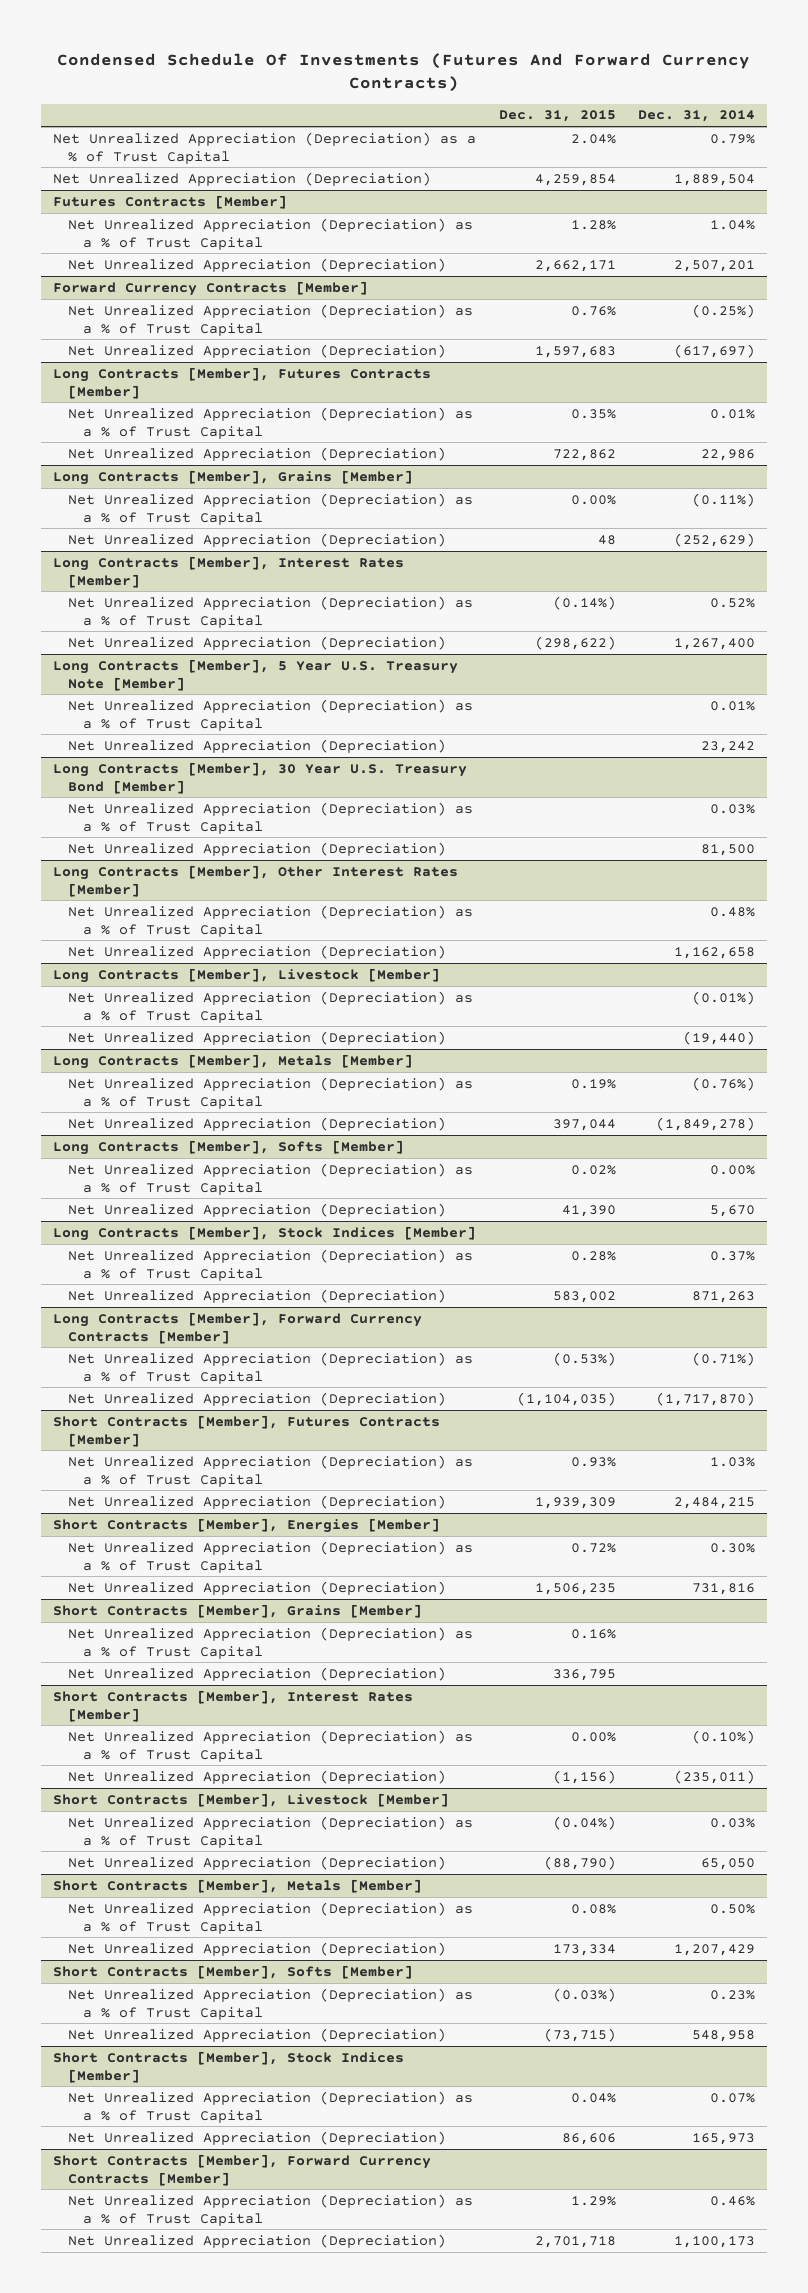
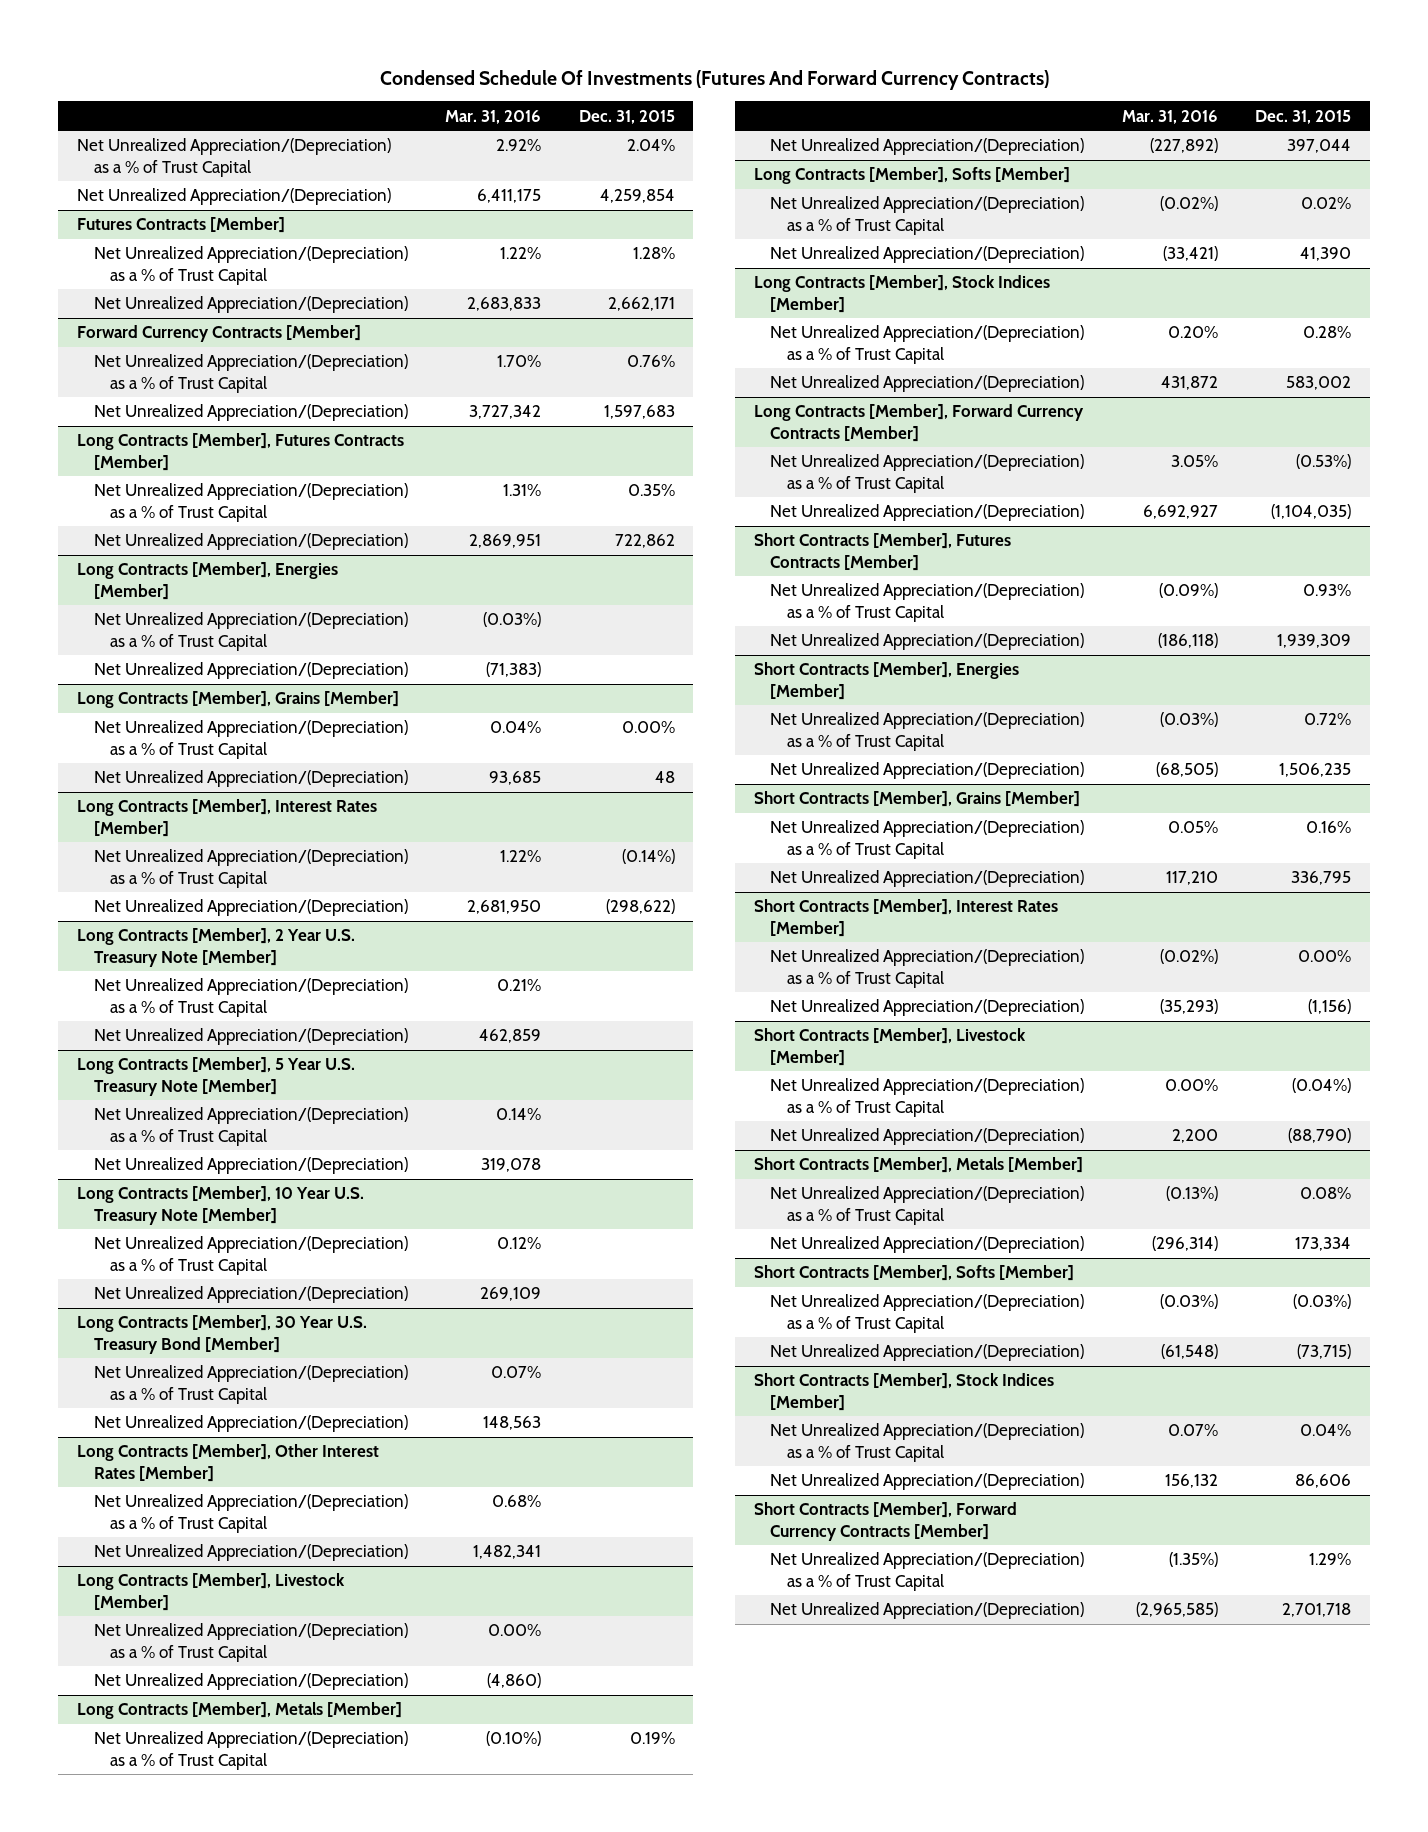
- | Dec. 31, 2015 | Dec. 31, 2014
+ | Mar. 31, 2016 | Dec. 31, 2015
- Net Unrealized Appreciation (Depreciation) as a % of Trust Capital | 2.04% | 0.79%
- Net Unrealized Appreciation (Depreciation) | 4,259,854 | 1,889,504
+ Net Unrealized Appreciation/(Depreciation) as a % of Trust Capital | 2.92% | 2.04%
+ Net Unrealized Appreciation/(Depreciation) | 6,411,175 | 4,259,854
@ Futures Contracts [Member]
- Net Unrealized Appreciation (Depreciation) as a % of Trust Capital | 1.28% | 1.04%
- Net Unrealized Appreciation (Depreciation) | 2,662,171 | 2,507,201
+ Net Unrealized Appreciation/(Depreciation) as a % of Trust Capital | 1.22% | 1.28%
+ Net Unrealized Appreciation/(Depreciation) | 2,683,833 | 2,662,171
@ Forward Currency Contracts [Member]
- Net Unrealized Appreciation (Depreciation) as a % of Trust Capital | 0.76% | (0.25%)
- Net Unrealized Appreciation (Depreciation) | 1,597,683 | (617,697)
+ Net Unrealized Appreciation/(Depreciation) as a % of Trust Capital | 1.70% | 0.76%
+ Net Unrealized Appreciation/(Depreciation) | 3,727,342 | 1,597,683
@ Long Contracts [Member], Futures Contracts [Member]
- Net Unrealized Appreciation (Depreciation) as a % of Trust Capital | 0.35% | 0.01%
- Net Unrealized Appreciation (Depreciation) | 722,862 | 22,986
+ Net Unrealized Appreciation/(Depreciation) as a % of Trust Capital | 1.31% | 0.35%
+ Net Unrealized Appreciation/(Depreciation) | 2,869,951 | 722,862
+ Long Contracts [Member], Energies [Member]
+ Net Unrealized Appreciation/(Depreciation) as a % of Trust Capital | (0.03%) |
+ Net Unrealized Appreciation/(Depreciation) | (71,383) |
@ Long Contracts [Member], Grains [Member]
- Net Unrealized Appreciation (Depreciation) as a % of Trust Capital | 0.00% | (0.11%)
- Net Unrealized Appreciation (Depreciation) | 48 | (252,629)
+ Net Unrealized Appreciation/(Depreciation) as a % of Trust Capital | 0.04% | 0.00%
+ Net Unrealized Appreciation/(Depreciation) | 93,685 | 48
@ Long Contracts [Member], Interest Rates [Member]
- Net Unrealized Appreciation (Depreciation) as a % of Trust Capital | (0.14%) | 0.52%
- Net Unrealized Appreciation (Depreciation) | (298,622) | 1,267,400
+ Net Unrealized Appreciation/(Depreciation) as a % of Trust Capital | 1.22% | (0.14%)
+ Net Unrealized Appreciation/(Depreciation) | 2,681,950 | (298,622)
+ Long Contracts [Member], 2 Year U.S. Treasury Note [Member]
+ Net Unrealized Appreciation/(Depreciation) as a % of Trust Capital | 0.21% |
+ Net Unrealized Appreciation/(Depreciation) | 462,859 |
@ Long Contracts [Member], 5 Year U.S. Treasury Note [Member]
- Net Unrealized Appreciation (Depreciation) as a % of Trust Capital | | 0.01%
- Net Unrealized Appreciation (Depreciation) | | 23,242
+ Net Unrealized Appreciation/(Depreciation) as a % of Trust Capital | 0.14% |
+ Net Unrealized Appreciation/(Depreciation) | 319,078 |
+ Long Contracts [Member], 10 Year U.S. Treasury Note [Member]
+ Net Unrealized Appreciation/(Depreciation) as a % of Trust Capital | 0.12% |
+ Net Unrealized Appreciation/(Depreciation) | 269,109 |
@ Long Contracts [Member], 30 Year U.S. Treasury Bond [Member]
- Net Unrealized Appreciation (Depreciation) as a % of Trust Capital | | 0.03%
- Net Unrealized Appreciation (Depreciation) | | 81,500
+ Net Unrealized Appreciation/(Depreciation) as a % of Trust Capital | 0.07% |
+ Net Unrealized Appreciation/(Depreciation) | 148,563 |
@ Long Contracts [Member], Other Interest Rates [Member]
- Net Unrealized Appreciation (Depreciation) as a % of Trust Capital | | 0.48%
- Net Unrealized Appreciation (Depreciation) | | 1,162,658
+ Net Unrealized Appreciation/(Depreciation) as a % of Trust Capital | 0.68% |
+ Net Unrealized Appreciation/(Depreciation) | 1,482,341 |
@ Long Contracts [Member], Livestock [Member]
- Net Unrealized Appreciation (Depreciation) as a % of Trust Capital | | (0.01%)
- Net Unrealized Appreciation (Depreciation) | | (19,440)
+ Net Unrealized Appreciation/(Depreciation) as a % of Trust Capital | 0.00% |
+ Net Unrealized Appreciation/(Depreciation) | (4,860) |
@ Long Contracts [Member], Metals [Member]
- Net Unrealized Appreciation (Depreciation) as a % of Trust Capital | 0.19% | (0.76%)
- Net Unrealized Appreciation (Depreciation) | 397,044 | (1,849,278)
+ Net Unrealized Appreciation/(Depreciation) as a % of Trust Capital | (0.10%) | 0.19%
+ Net Unrealized Appreciation/(Depreciation) | (227,892) | 397,044
@ Long Contracts [Member], Softs [Member]
- Net Unrealized Appreciation (Depreciation) as a % of Trust Capital | 0.02% | 0.00%
- Net Unrealized Appreciation (Depreciation) | 41,390 | 5,670
+ Net Unrealized Appreciation/(Depreciation) as a % of Trust Capital | (0.02%) | 0.02%
+ Net Unrealized Appreciation/(Depreciation) | (33,421) | 41,390
@ Long Contracts [Member], Stock Indices [Member]
- Net Unrealized Appreciation (Depreciation) as a % of Trust Capital | 0.28% | 0.37%
- Net Unrealized Appreciation (Depreciation) | 583,002 | 871,263
+ Net Unrealized Appreciation/(Depreciation) as a % of Trust Capital | 0.20% | 0.28%
+ Net Unrealized Appreciation/(Depreciation) | 431,872 | 583,002
@ Long Contracts [Member], Forward Currency Contracts [Member]
- Net Unrealized Appreciation (Depreciation) as a % of Trust Capital | (0.53%) | (0.71%)
- Net Unrealized Appreciation (Depreciation) | (1,104,035) | (1,717,870)
+ Net Unrealized Appreciation/(Depreciation) as a % of Trust Capital | 3.05% | (0.53%)
+ Net Unrealized Appreciation/(Depreciation) | 6,692,927 | (1,104,035)
@ Short Contracts [Member], Futures Contracts [Member]
- Net Unrealized Appreciation (Depreciation) as a % of Trust Capital | 0.93% | 1.03%
- Net Unrealized Appreciation (Depreciation) | 1,939,309 | 2,484,215
+ Net Unrealized Appreciation/(Depreciation) as a % of Trust Capital | (0.09%) | 0.93%
+ Net Unrealized Appreciation/(Depreciation) | (186,118) | 1,939,309
@ Short Contracts [Member], Energies [Member]
- Net Unrealized Appreciation (Depreciation) as a % of Trust Capital | 0.72% | 0.30%
- Net Unrealized Appreciation (Depreciation) | 1,506,235 | 731,816
+ Net Unrealized Appreciation/(Depreciation) as a % of Trust Capital | (0.03%) | 0.72%
+ Net Unrealized Appreciation/(Depreciation) | (68,505) | 1,506,235
@ Short Contracts [Member], Grains [Member]
- Net Unrealized Appreciation (Depreciation) as a % of Trust Capital | 0.16% |
- Net Unrealized Appreciation (Depreciation) | 336,795 |
+ Net Unrealized Appreciation/(Depreciation) as a % of Trust Capital | 0.05% | 0.16%
+ Net Unrealized Appreciation/(Depreciation) | 117,210 | 336,795
@ Short Contracts [Member], Interest Rates [Member]
- Net Unrealized Appreciation (Depreciation) as a % of Trust Capital | 0.00% | (0.10%)
- Net Unrealized Appreciation (Depreciation) | (1,156) | (235,011)
+ Net Unrealized Appreciation/(Depreciation) as a % of Trust Capital | (0.02%) | 0.00%
+ Net Unrealized Appreciation/(Depreciation) | (35,293) | (1,156)
@ Short Contracts [Member], Livestock [Member]
- Net Unrealized Appreciation (Depreciation) as a % of Trust Capital | (0.04%) | 0.03%
- Net Unrealized Appreciation (Depreciation) | (88,790) | 65,050
+ Net Unrealized Appreciation/(Depreciation) as a % of Trust Capital | 0.00% | (0.04%)
+ Net Unrealized Appreciation/(Depreciation) | 2,200 | (88,790)
@ Short Contracts [Member], Metals [Member]
- Net Unrealized Appreciation (Depreciation) as a % of Trust Capital | 0.08% | 0.50%
- Net Unrealized Appreciation (Depreciation) | 173,334 | 1,207,429
+ Net Unrealized Appreciation/(Depreciation) as a % of Trust Capital | (0.13%) | 0.08%
+ Net Unrealized Appreciation/(Depreciation) | (296,314) | 173,334
@ Short Contracts [Member], Softs [Member]
- Net Unrealized Appreciation (Depreciation) as a % of Trust Capital | (0.03%) | 0.23%
- Net Unrealized Appreciation (Depreciation) | (73,715) | 548,958
+ Net Unrealized Appreciation/(Depreciation) as a % of Trust Capital | (0.03%) | (0.03%)
+ Net Unrealized Appreciation/(Depreciation) | (61,548) | (73,715)
@ Short Contracts [Member], Stock Indices [Member]
- Net Unrealized Appreciation (Depreciation) as a % of Trust Capital | 0.04% | 0.07%
- Net Unrealized Appreciation (Depreciation) | 86,606 | 165,973
+ Net Unrealized Appreciation/(Depreciation) as a % of Trust Capital | 0.07% | 0.04%
+ Net Unrealized Appreciation/(Depreciation) | 156,132 | 86,606
@ Short Contracts [Member], Forward Currency Contracts [Member]
- Net Unrealized Appreciation (Depreciation) as a % of Trust Capital | 1.29% | 0.46%
- Net Unrealized Appreciation (Depreciation) | 2,701,718 | 1,100,173
+ Net Unrealized Appreciation/(Depreciation) as a % of Trust Capital | (1.35%) | 1.29%
+ Net Unrealized Appreciation/(Depreciation) | (2,965,585) | 2,701,718

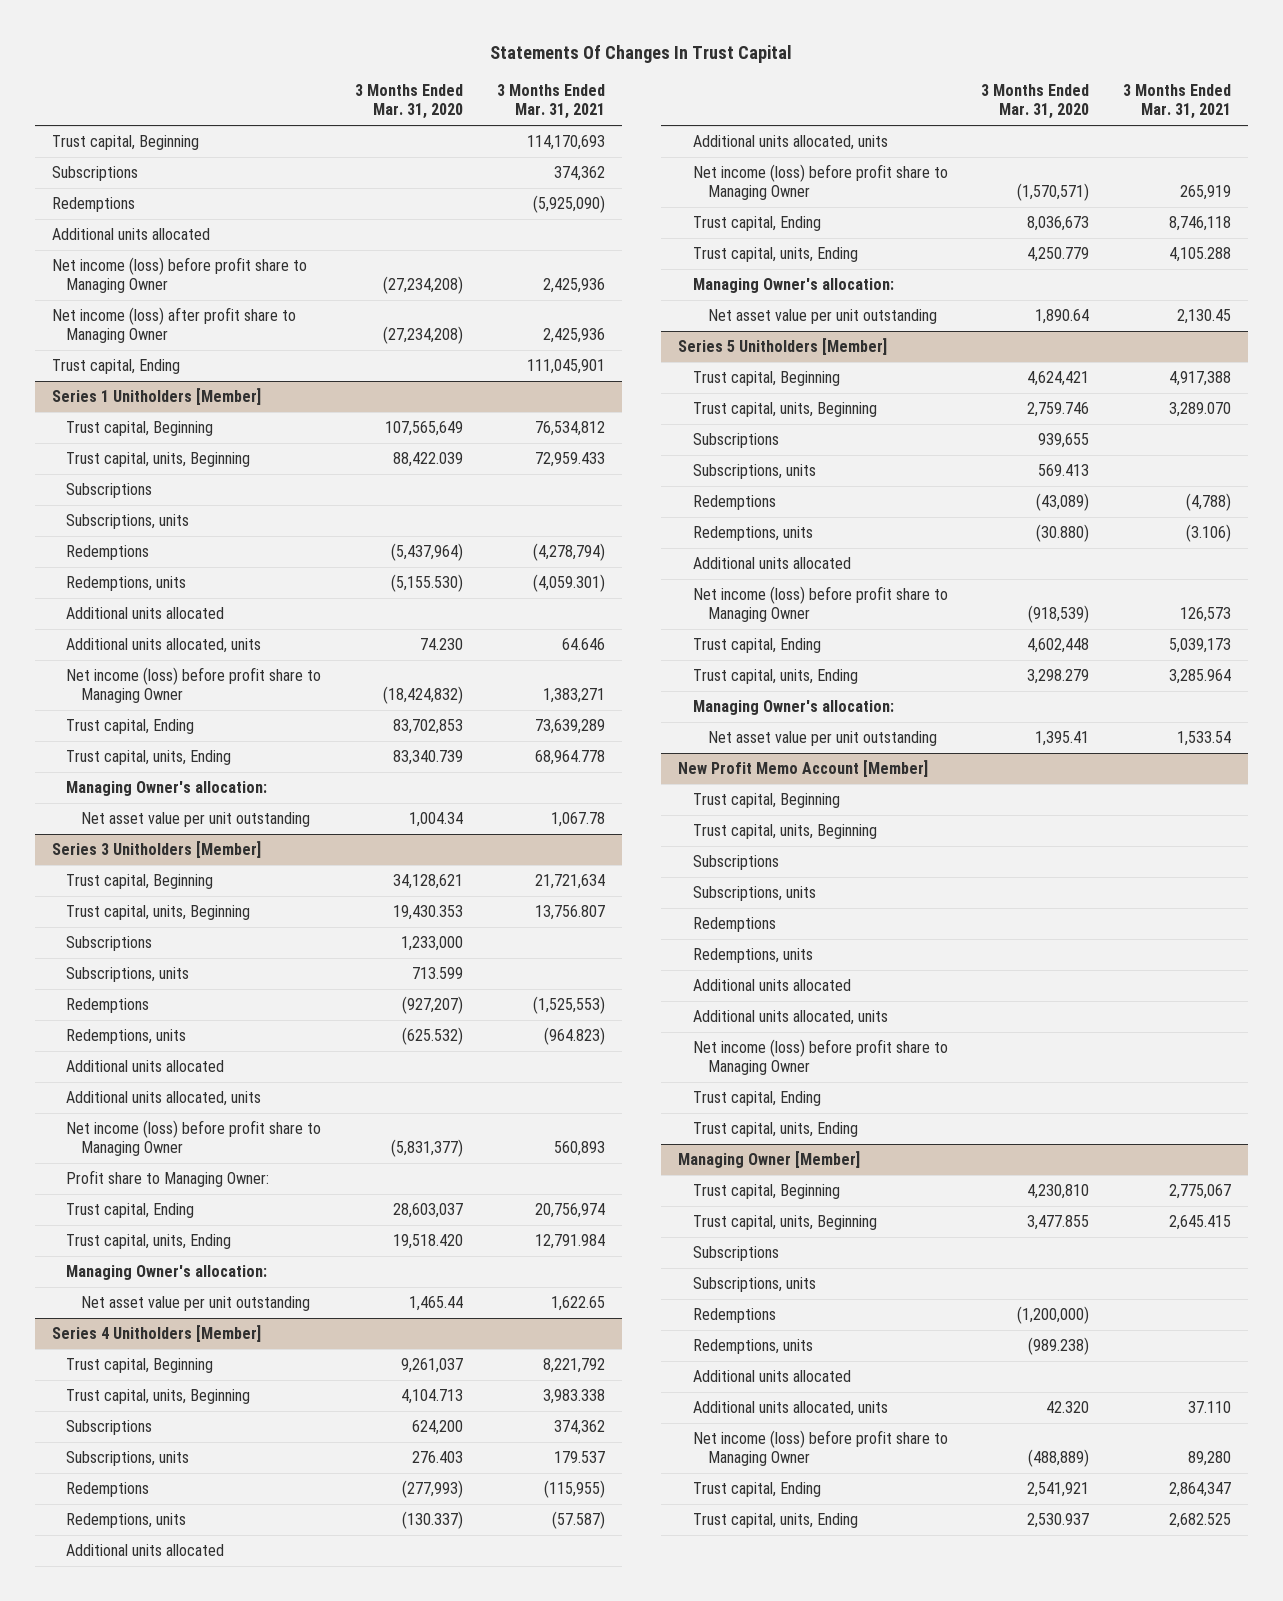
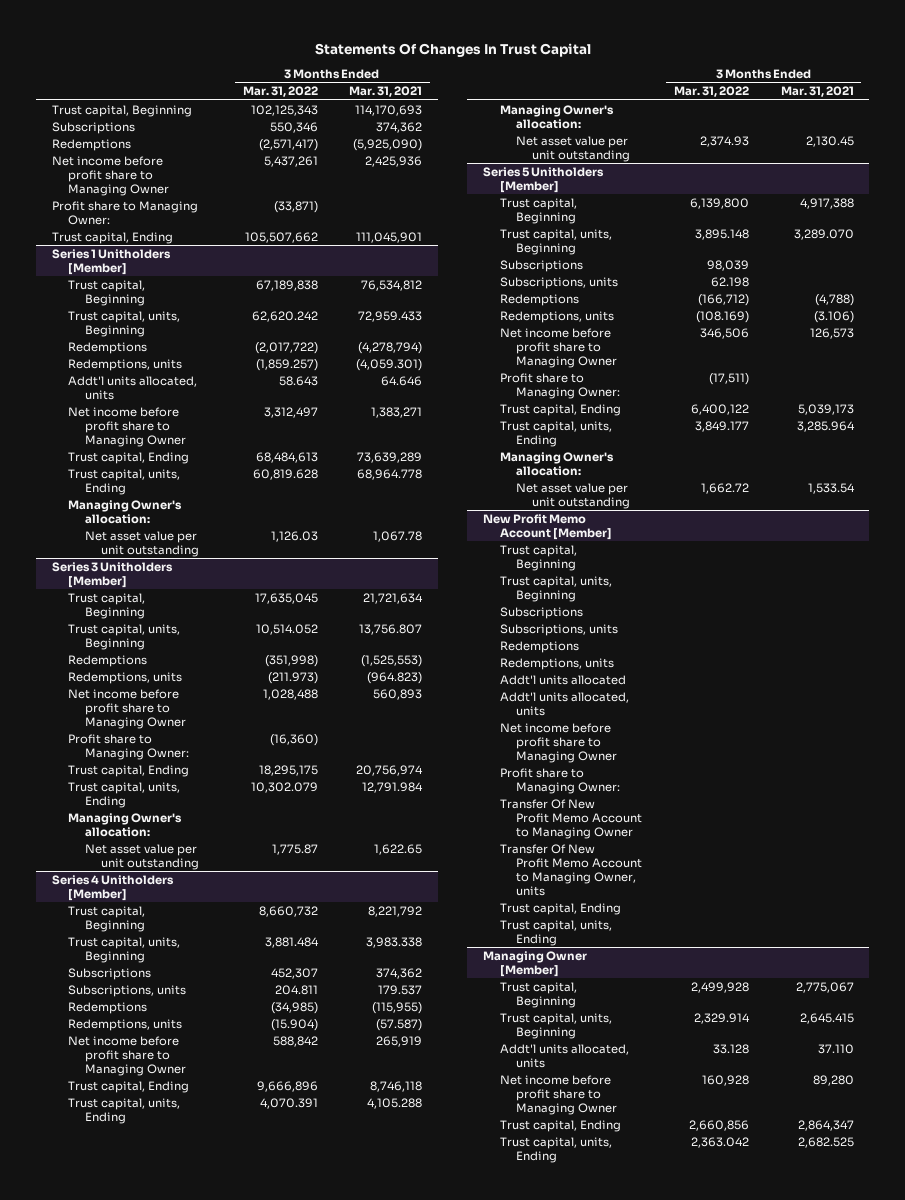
- | 3 Months Ended Mar. 31, 2020 | 3 Months Ended Mar. 31, 2021
+ | 3 Months Ended Mar. 31, 2022 | 3 Months Ended Mar. 31, 2021
- Additional units allocated
- Net income (loss) before profit share to Managing Owner | (27,234,208) | 2,425,936
- Net income (loss) after profit share to Managing Owner | (27,234,208) | 2,425,936
+ Net income before profit share to Managing Owner | 5,437,261 | 2,425,936
+ Profit share to Managing Owner: | (33,871) |
@ Series 1 Unitholders [Member]
- Subscriptions
- Subscriptions, units
- Additional units allocated
- Additional units allocated, units | 74.230 | 64.646
- Net income (loss) before profit share to Managing Owner | (18,424,832) | 1,383,271
+ Addt'l units allocated, units | 58.643 | 64.646
+ Net income before profit share to Managing Owner | 3,312,497 | 1,383,271
@ Series 3 Unitholders [Member]
- Subscriptions | 1,233,000 |
- Subscriptions, units | 713.599 |
- Additional units allocated
- Additional units allocated, units
- Net income (loss) before profit share to Managing Owner | (5,831,377) | 560,893
+ Net income before profit share to Managing Owner | 1,028,488 | 560,893
@ Series 4 Unitholders [Member]
- Additional units allocated
- Additional units allocated, units
- Net income (loss) before profit share to Managing Owner | (1,570,571) | 265,919
+ Net income before profit share to Managing Owner | 588,842 | 265,919
@ Series 5 Unitholders [Member]
- Additional units allocated
- Net income (loss) before profit share to Managing Owner | (918,539) | 126,573
+ Net income before profit share to Managing Owner | 346,506 | 126,573
+ Profit share to Managing Owner: | (17,511) |
@ New Profit Memo Account [Member]
- Additional units allocated
- Additional units allocated, units
- Net income (loss) before profit share to Managing Owner
+ Addt'l units allocated
+ Addt'l units allocated, units
+ Net income before profit share to Managing Owner
+ Profit share to Managing Owner:
+ Transfer Of New Profit Memo Account to Managing Owner
+ Transfer Of New Profit Memo Account to Managing Owner, units
@ Managing Owner [Member]
- Subscriptions
- Subscriptions, units
- Redemptions | (1,200,000) |
- Redemptions, units | (989.238) |
- Additional units allocated
- Additional units allocated, units | 42.320 | 37.110
- Net income (loss) before profit share to Managing Owner | (488,889) | 89,280
+ Addt'l units allocated, units | 33.128 | 37.110
+ Net income before profit share to Managing Owner | 160,928 | 89,280

